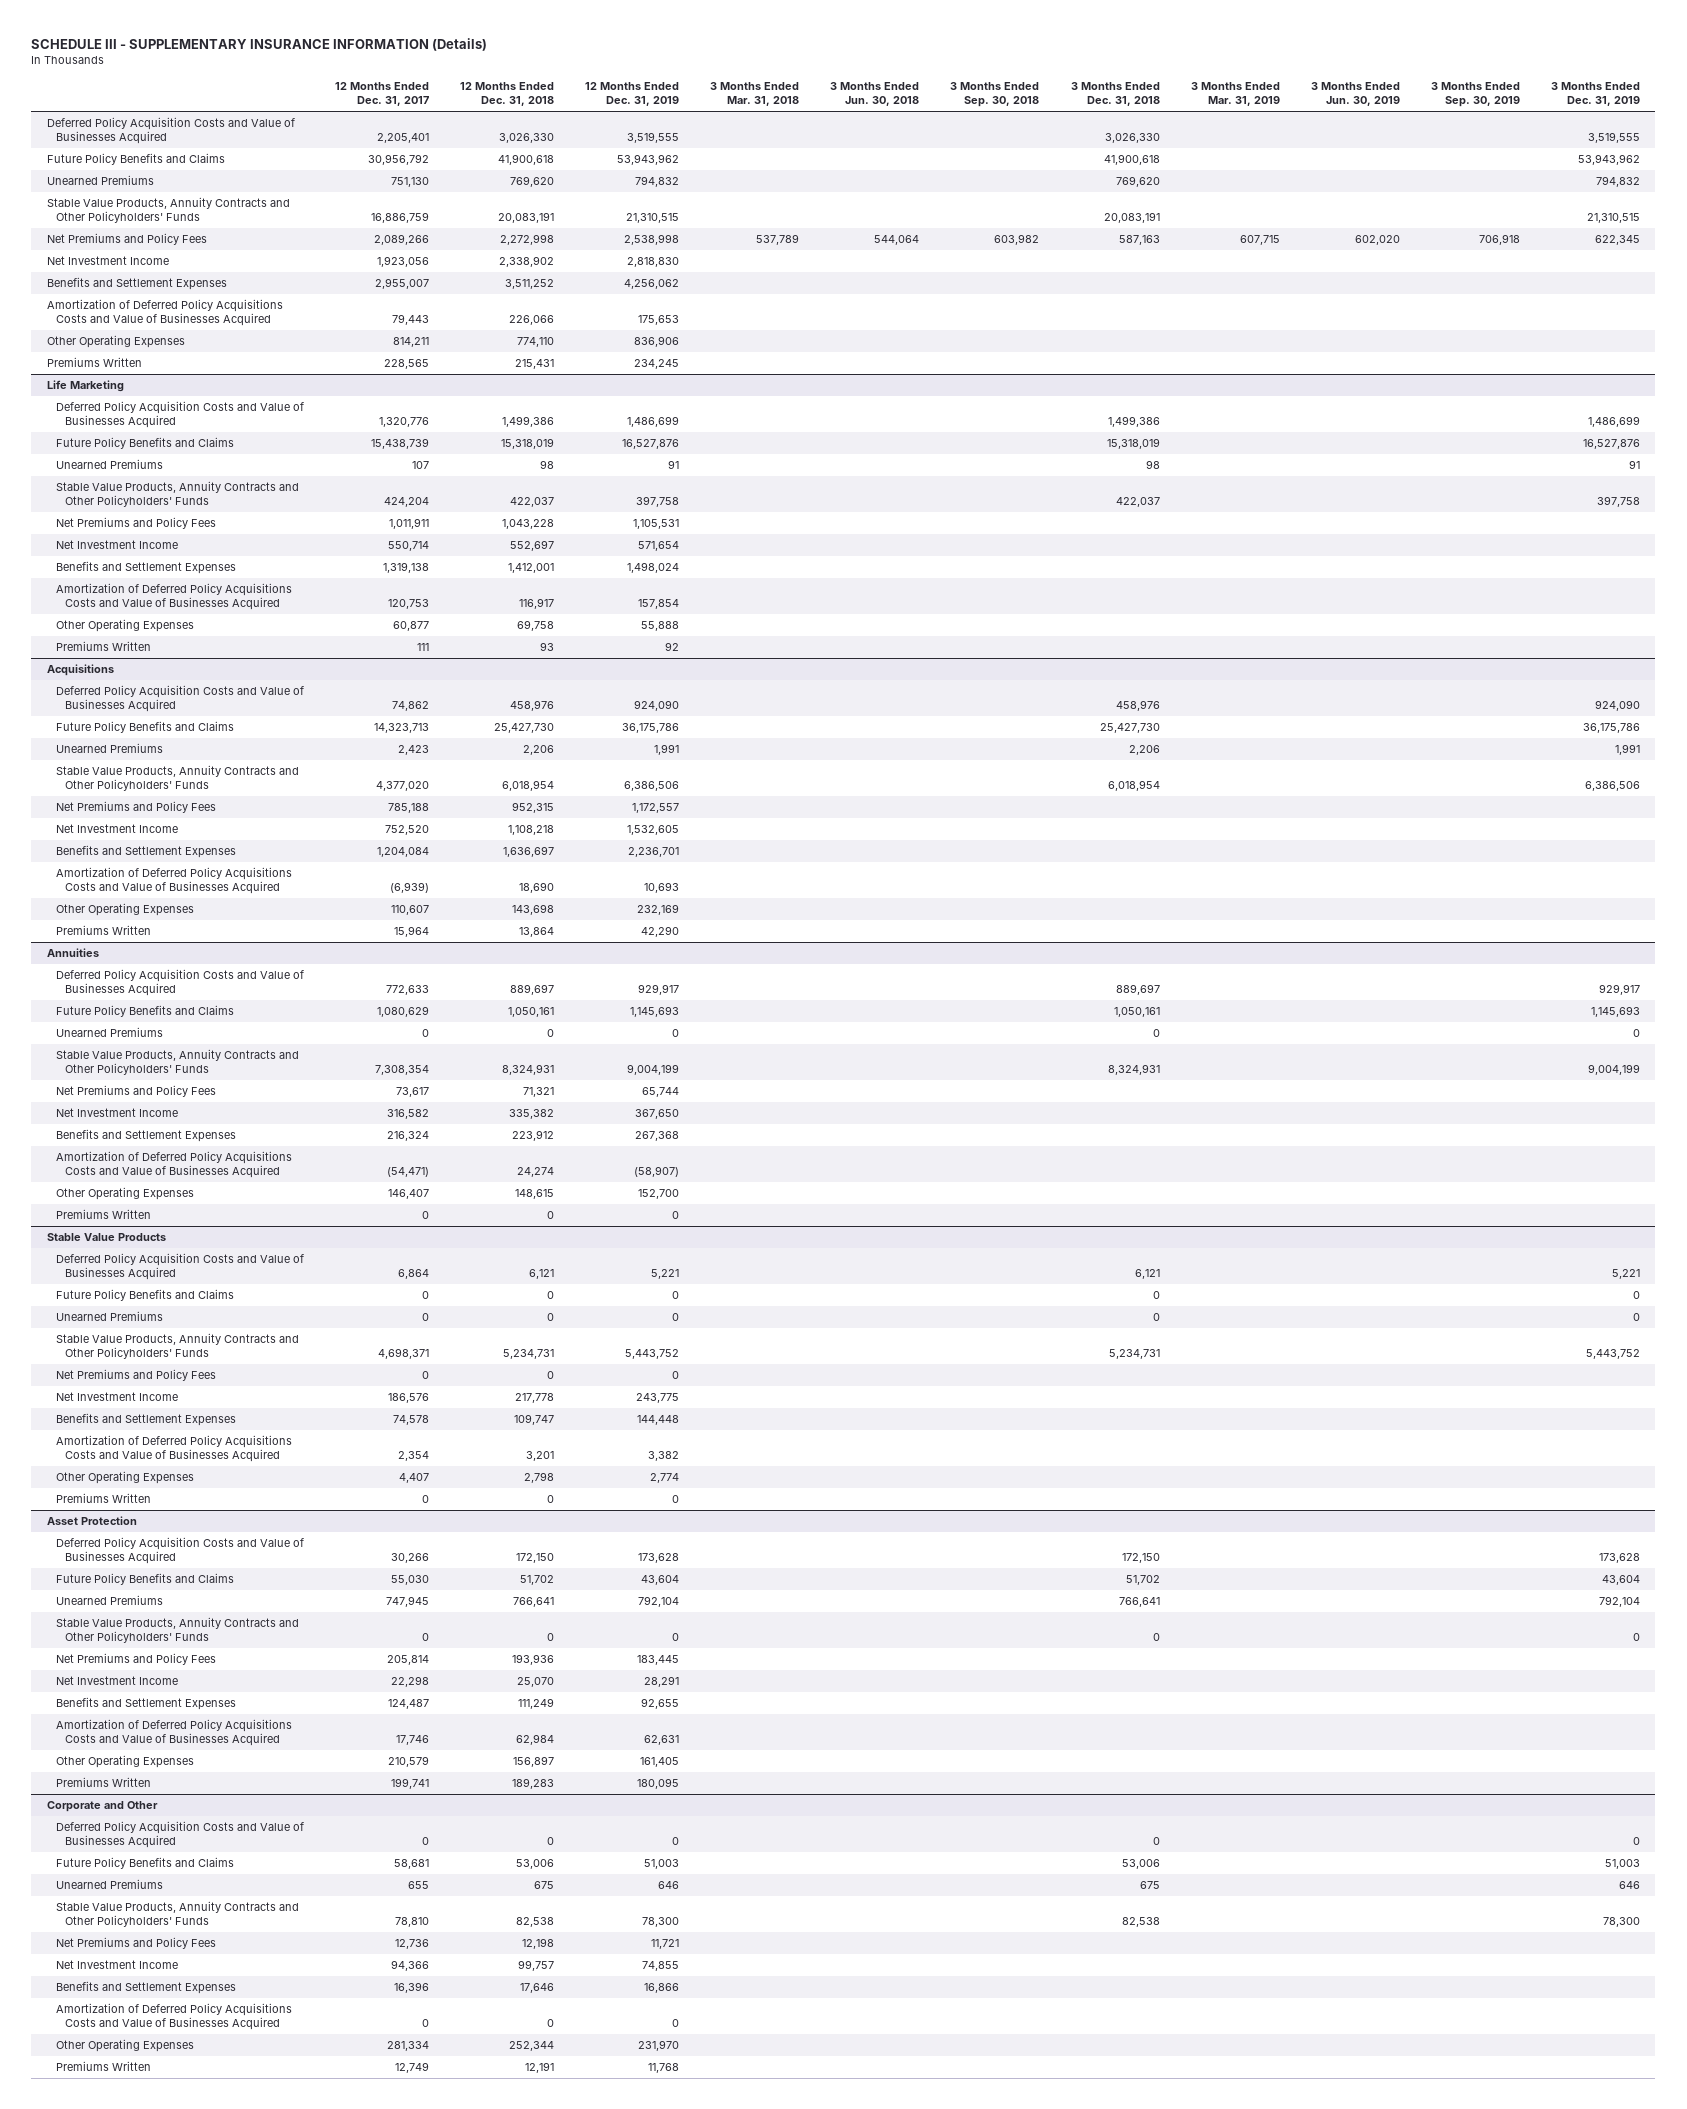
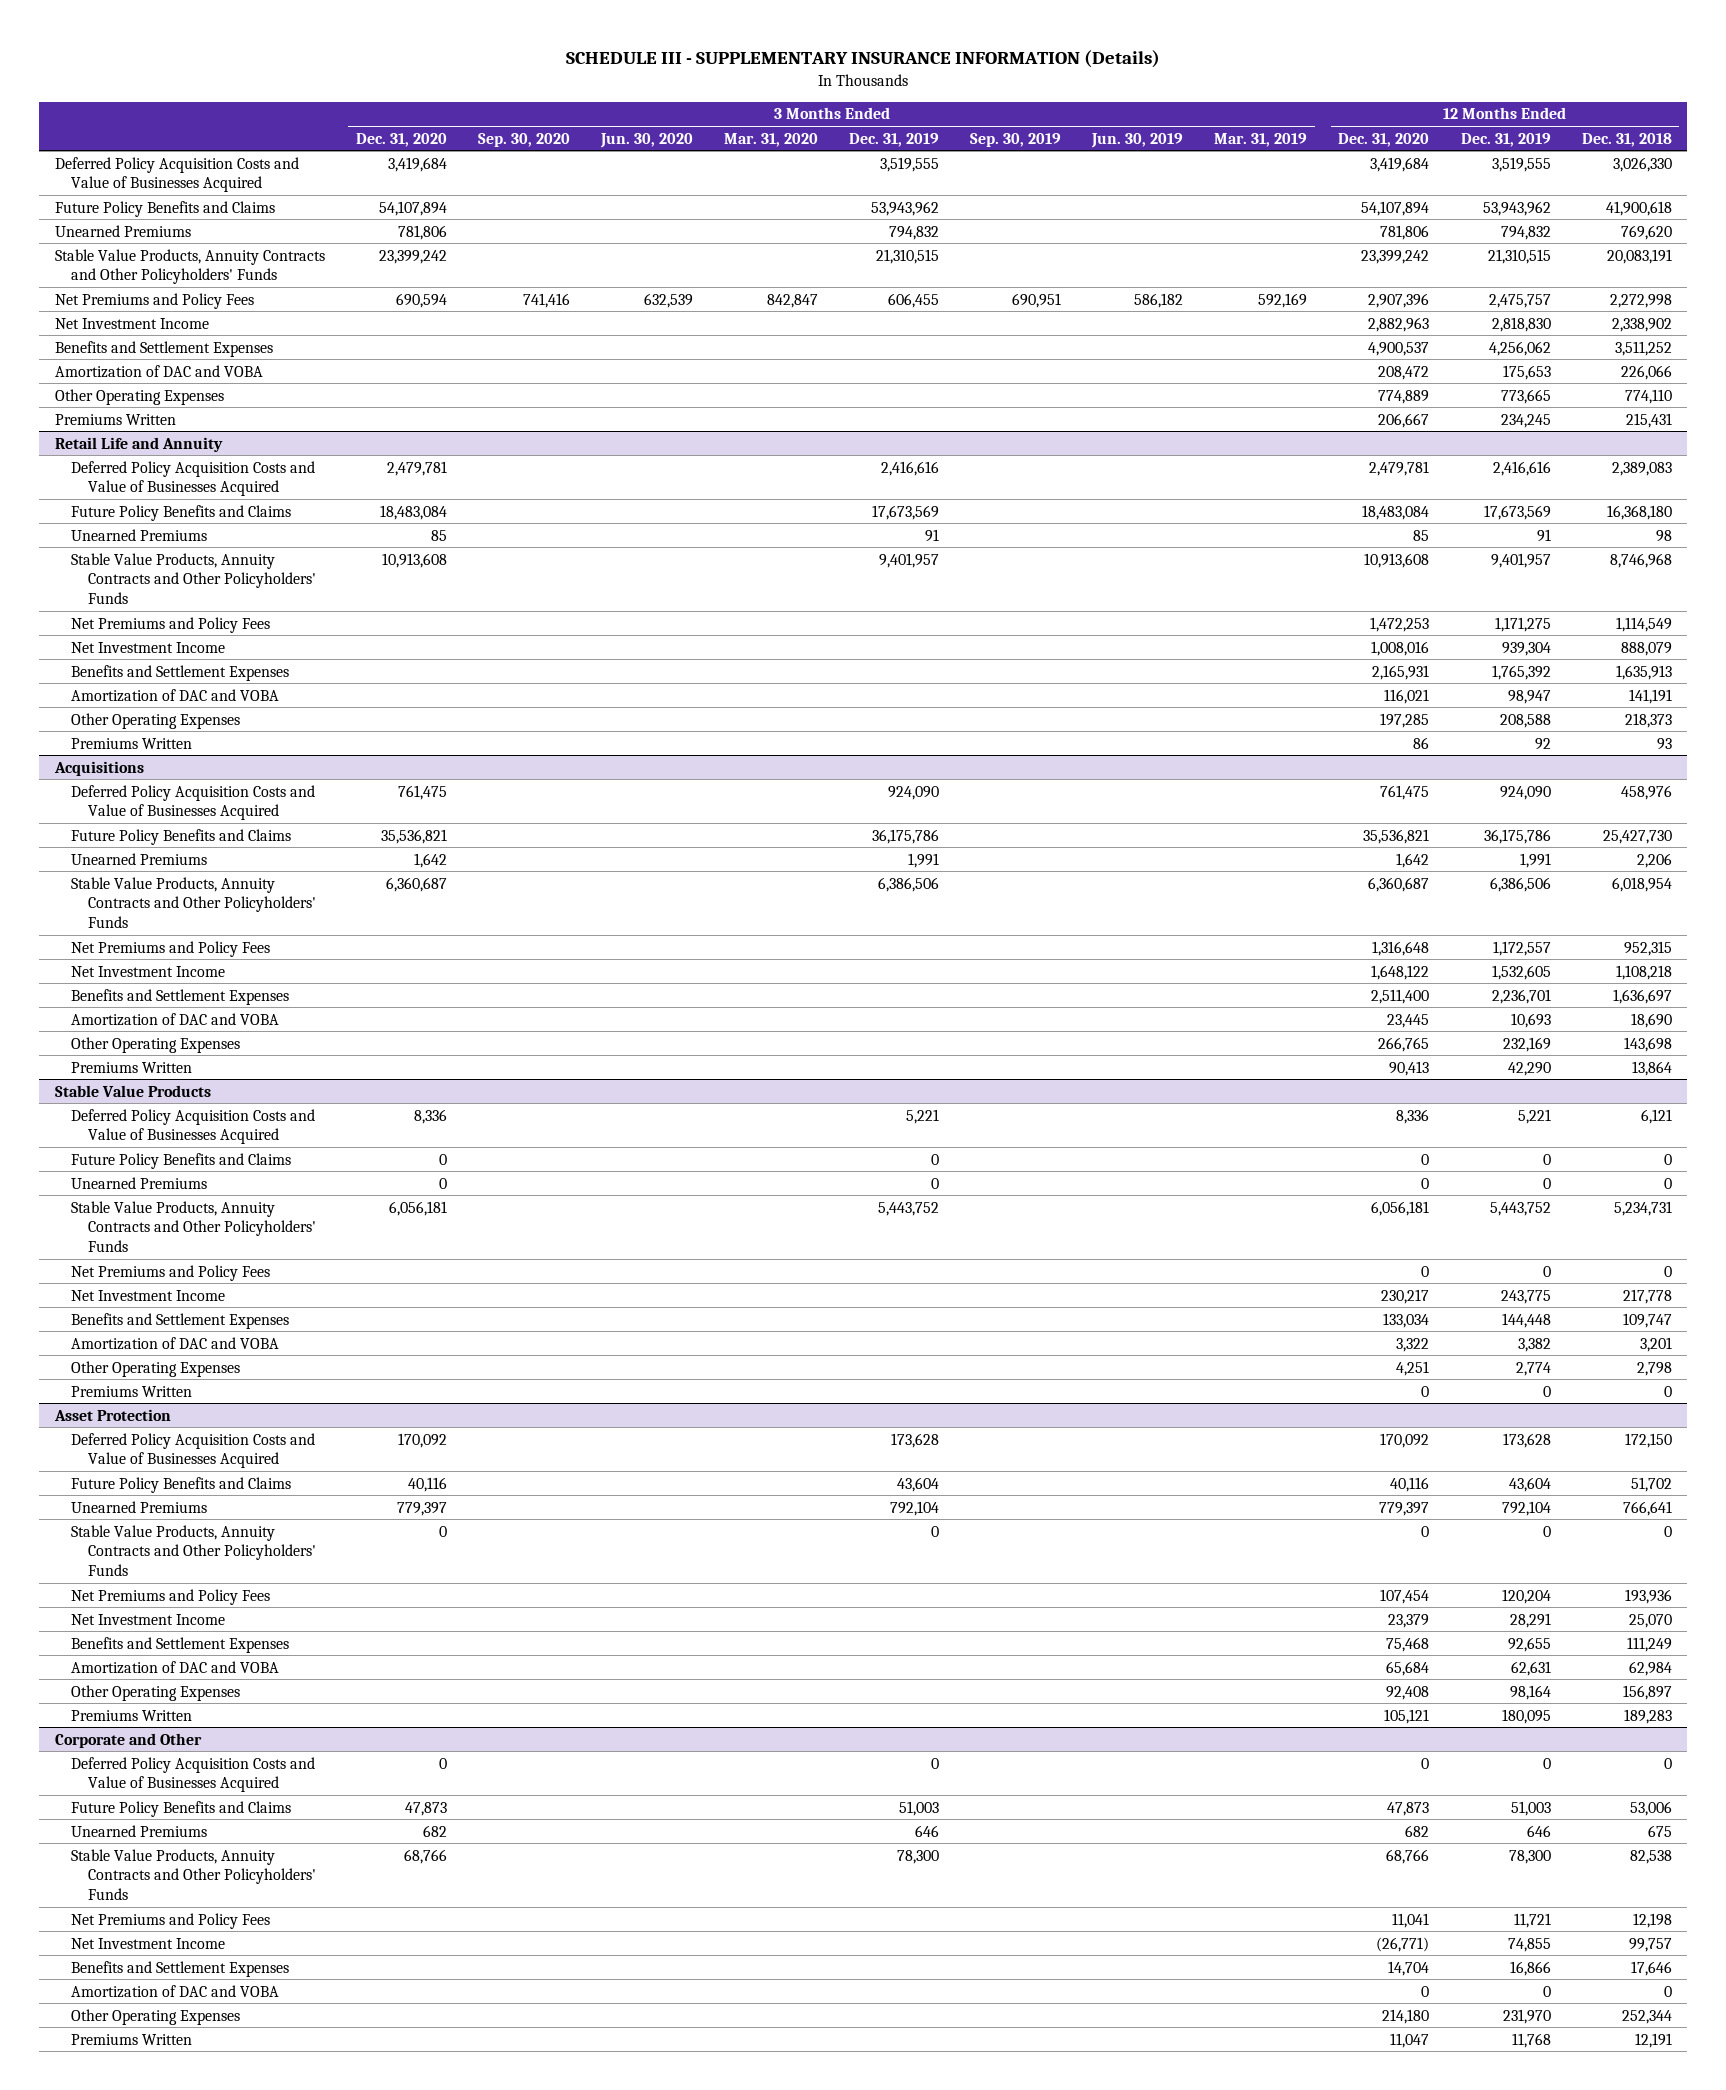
- | 12 Months Ended Dec. 31, 2017 | 12 Months Ended Dec. 31, 2018 | 12 Months Ended Dec. 31, 2019 | 3 Months Ended Mar. 31, 2018 | 3 Months Ended Jun. 30, 2018 | 3 Months Ended Sep. 30, 2018 | 3 Months Ended Dec. 31, 2018 | 3 Months Ended Mar. 31, 2019 | 3 Months Ended Jun. 30, 2019 | 3 Months Ended Sep. 30, 2019 | 3 Months Ended Dec. 31, 2019
+ | 3 Months Ended Dec. 31, 2020 | 3 Months Ended Sep. 30, 2020 | 3 Months Ended Jun. 30, 2020 | 3 Months Ended Mar. 31, 2020 | 3 Months Ended Dec. 31, 2019 | 3 Months Ended Sep. 30, 2019 | 3 Months Ended Jun. 30, 2019 | 3 Months Ended Mar. 31, 2019 | 12 Months Ended Dec. 31, 2020 | 12 Months Ended Dec. 31, 2019 | 12 Months Ended Dec. 31, 2018
- Net Premiums and Policy Fees | 2,089,266 | 2,272,998 | 2,538,998 | 537,789 | 544,064 | 603,982 | 587,163 | 607,715 | 602,020 | 706,918 | 622,345
+ Net Premiums and Policy Fees | 690,594 | 741,416 | 632,539 | 842,847 | 606,455 | 690,951 | 586,182 | 592,169 | 2,907,396 | 2,475,757 | 2,272,998
- Amortization of Deferred Policy Acquisitions Costs and Value of Businesses Acquired | 79,443 | 226,066 | 175,653 | | | | | | | |
- Other Operating Expenses | 814,211 | 774,110 | 836,906 | | | | | | | |
+ Amortization of DAC and VOBA | | | | | | | | | 208,472 | 175,653 | 226,066
+ Other Operating Expenses | | | | | | | | | 774,889 | 773,665 | 774,110
- Life Marketing
- Deferred Policy Acquisition Costs and Value of Businesses Acquired | 1,320,776 | 1,499,386 | 1,486,699 | | | | 1,499,386 | | | | 1,486,699
- Future Policy Benefits and Claims | 15,438,739 | 15,318,019 | 16,527,876 | | | | 15,318,019 | | | | 16,527,876
+ Retail Life and Annuity
+ Deferred Policy Acquisition Costs and Value of Businesses Acquired | 2,479,781 | | | | 2,416,616 | | | | 2,479,781 | 2,416,616 | 2,389,083
+ Future Policy Benefits and Claims | 18,483,084 | | | | 17,673,569 | | | | 18,483,084 | 17,673,569 | 16,368,180
- Stable Value Products, Annuity Contracts and Other Policyholders' Funds | 424,204 | 422,037 | 397,758 | | | | 422,037 | | | | 397,758
- Net Premiums and Policy Fees | 1,011,911 | 1,043,228 | 1,105,531 | | | | | | | |
- Net Investment Income | 550,714 | 552,697 | 571,654 | | | | | | | |
- Benefits and Settlement Expenses | 1,319,138 | 1,412,001 | 1,498,024 | | | | | | | |
- Amortization of Deferred Policy Acquisitions Costs and Value of Businesses Acquired | 120,753 | 116,917 | 157,854 | | | | | | | |
- Other Operating Expenses | 60,877 | 69,758 | 55,888 | | | | | | | |
+ Stable Value Products, Annuity Contracts and Other Policyholders' Funds | 10,913,608 | | | | 9,401,957 | | | | 10,913,608 | 9,401,957 | 8,746,968
+ Net Premiums and Policy Fees | | | | | | | | | 1,472,253 | 1,171,275 | 1,114,549
+ Net Investment Income | | | | | | | | | 1,008,016 | 939,304 | 888,079
+ Benefits and Settlement Expenses | | | | | | | | | 2,165,931 | 1,765,392 | 1,635,913
+ Amortization of DAC and VOBA | | | | | | | | | 116,021 | 98,947 | 141,191
+ Other Operating Expenses | | | | | | | | | 197,285 | 208,588 | 218,373
@ Acquisitions
- Amortization of Deferred Policy Acquisitions Costs and Value of Businesses Acquired | (6,939) | 18,690 | 10,693 | | | | | | | |
+ Amortization of DAC and VOBA | | | | | | | | | 23,445 | 10,693 | 18,690
- Annuities
- Deferred Policy Acquisition Costs and Value of Businesses Acquired | 772,633 | 889,697 | 929,917 | | | | 889,697 | | | | 929,917
- Future Policy Benefits and Claims | 1,080,629 | 1,050,161 | 1,145,693 | | | | 1,050,161 | | | | 1,145,693
- Unearned Premiums | 0 | 0 | 0 | | | | 0 | | | | 0
- Stable Value Products, Annuity Contracts and Other Policyholders' Funds | 7,308,354 | 8,324,931 | 9,004,199 | | | | 8,324,931 | | | | 9,004,199
- Net Premiums and Policy Fees | 73,617 | 71,321 | 65,744 | | | | | | | |
- Net Investment Income | 316,582 | 335,382 | 367,650 | | | | | | | |
- Benefits and Settlement Expenses | 216,324 | 223,912 | 267,368 | | | | | | | |
- Amortization of Deferred Policy Acquisitions Costs and Value of Businesses Acquired | (54,471) | 24,274 | (58,907) | | | | | | | |
- Other Operating Expenses | 146,407 | 148,615 | 152,700 | | | | | | | |
- Premiums Written | 0 | 0 | 0 | | | | | | | |
@ Stable Value Products
- Amortization of Deferred Policy Acquisitions Costs and Value of Businesses Acquired | 2,354 | 3,201 | 3,382 | | | | | | | |
+ Amortization of DAC and VOBA | | | | | | | | | 3,322 | 3,382 | 3,201
@ Asset Protection
- Net Premiums and Policy Fees | 205,814 | 193,936 | 183,445 | | | | | | | |
+ Net Premiums and Policy Fees | | | | | | | | | 107,454 | 120,204 | 193,936
- Amortization of Deferred Policy Acquisitions Costs and Value of Businesses Acquired | 17,746 | 62,984 | 62,631 | | | | | | | |
- Other Operating Expenses | 210,579 | 156,897 | 161,405 | | | | | | | |
+ Amortization of DAC and VOBA | | | | | | | | | 65,684 | 62,631 | 62,984
+ Other Operating Expenses | | | | | | | | | 92,408 | 98,164 | 156,897
@ Corporate and Other
- Amortization of Deferred Policy Acquisitions Costs and Value of Businesses Acquired | 0 | 0 | 0 | | | | | | | |
+ Amortization of DAC and VOBA | | | | | | | | | 0 | 0 | 0

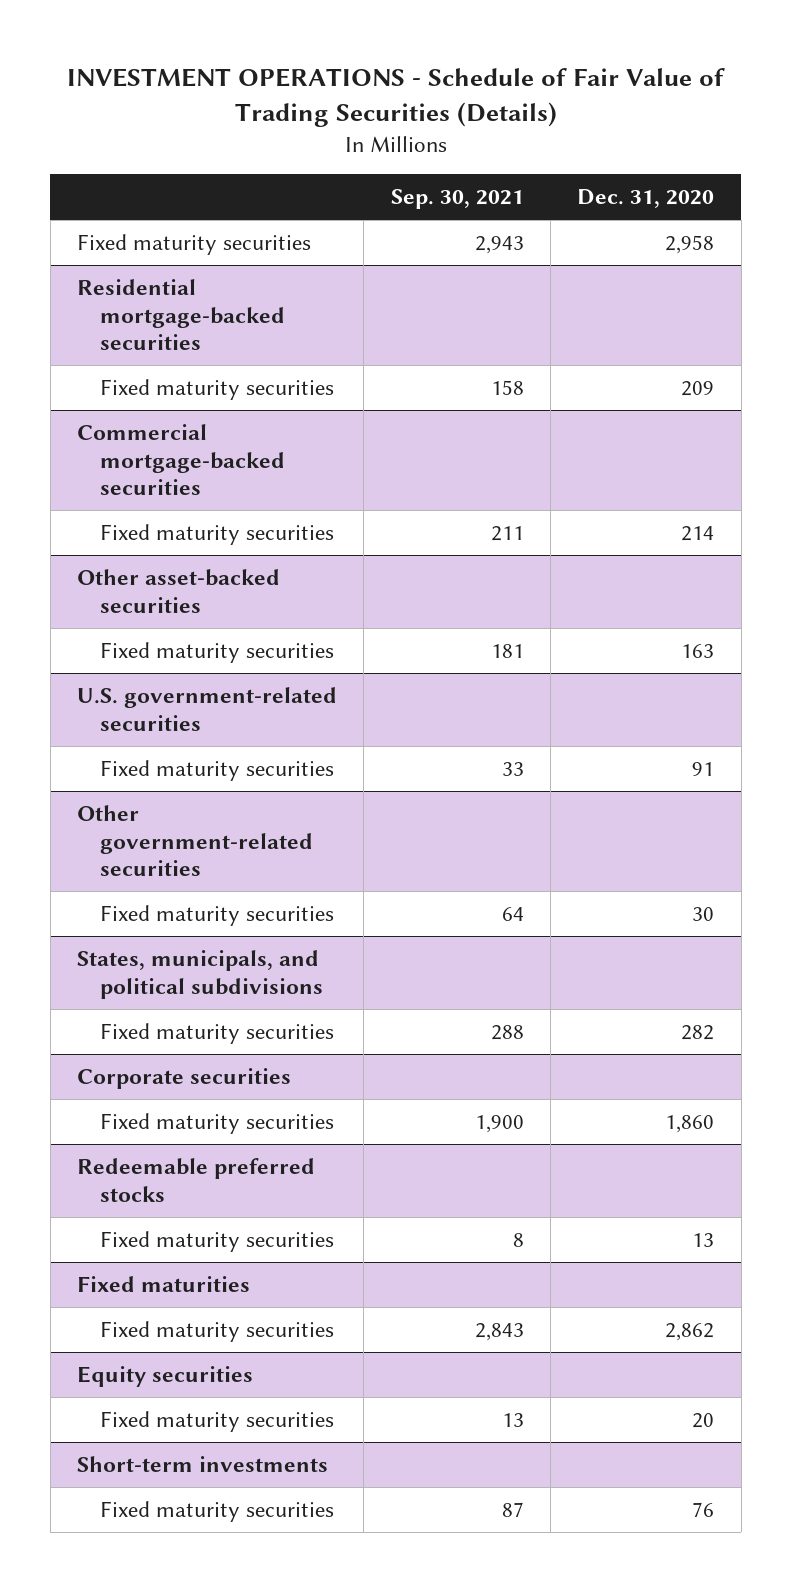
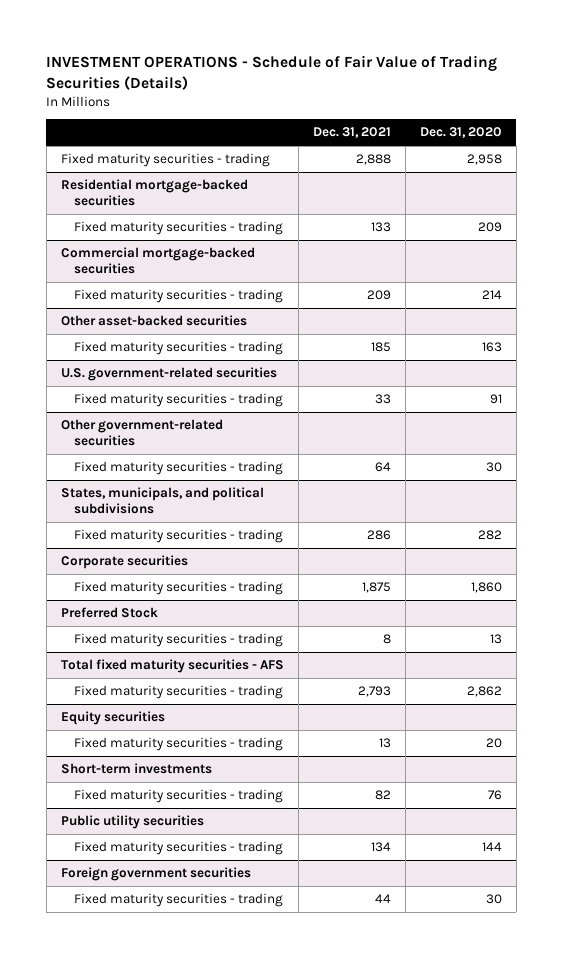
- | Sep. 30, 2021 | Dec. 31, 2020
+ | Dec. 31, 2021 | Dec. 31, 2020
- Fixed maturity securities | 2,943 | 2,958
+ Fixed maturity securities - trading | 2,888 | 2,958
@ Residential mortgage-backed securities
- Fixed maturity securities | 158 | 209
+ Fixed maturity securities - trading | 133 | 209
@ Commercial mortgage-backed securities
- Fixed maturity securities | 211 | 214
+ Fixed maturity securities - trading | 209 | 214
@ Other asset-backed securities
- Fixed maturity securities | 181 | 163
+ Fixed maturity securities - trading | 185 | 163
@ U.S. government-related securities
- Fixed maturity securities | 33 | 91
+ Fixed maturity securities - trading | 33 | 91
@ Other government-related securities
- Fixed maturity securities | 64 | 30
+ Fixed maturity securities - trading | 64 | 30
@ States, municipals, and political subdivisions
- Fixed maturity securities | 288 | 282
+ Fixed maturity securities - trading | 286 | 282
@ Corporate securities
- Fixed maturity securities | 1,900 | 1,860
- Redeemable preferred stocks
- Fixed maturity securities | 8 | 13
- Fixed maturities
- Fixed maturity securities | 2,843 | 2,862
@ Corporate securities
+ Fixed maturity securities - trading | 1,875 | 1,860
+ Preferred Stock
+ Fixed maturity securities - trading | 8 | 13
+ Total fixed maturity securities - AFS
+ Fixed maturity securities - trading | 2,793 | 2,862
@ Equity securities
- Fixed maturity securities | 13 | 20
+ Fixed maturity securities - trading | 13 | 20
@ Short-term investments
- Fixed maturity securities | 87 | 76
+ Fixed maturity securities - trading | 82 | 76
+ Public utility securities
+ Fixed maturity securities - trading | 134 | 144
+ Foreign government securities
+ Fixed maturity securities - trading | 44 | 30

